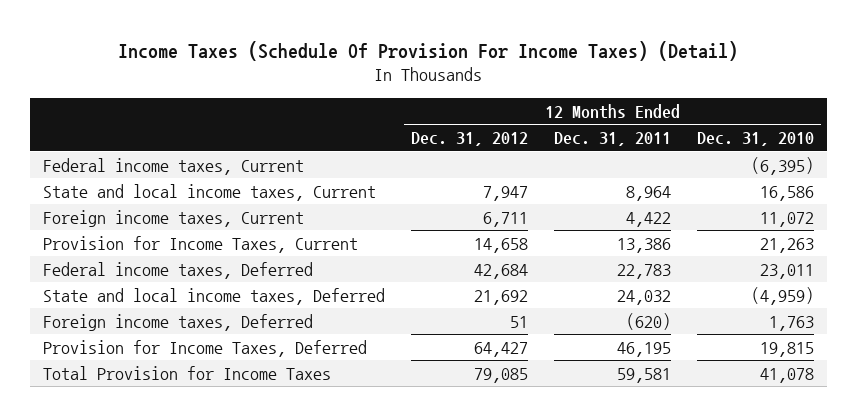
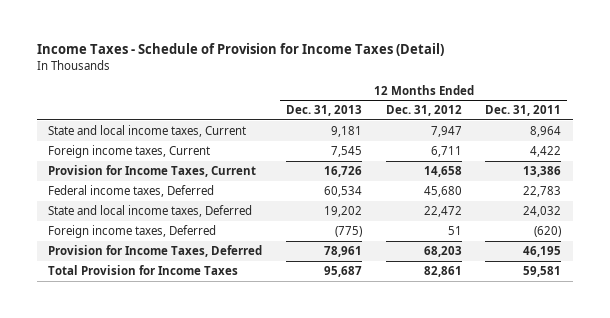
- Income Taxes (Schedule Of Provision For Income Taxes) (Detail)
+ Income Taxes - Schedule of Provision for Income Taxes (Detail)
- | 12 Months Ended Dec. 31, 2012 | 12 Months Ended Dec. 31, 2011 | 12 Months Ended Dec. 31, 2010
+ | 12 Months Ended Dec. 31, 2013 | 12 Months Ended Dec. 31, 2012 | 12 Months Ended Dec. 31, 2011
- Federal income taxes, Current | | | (6,395)
- Federal income taxes, Deferred | 42,684 | 22,783 | 23,011
- State and local income taxes, Deferred | 21,692 | 24,032 | (4,959)
+ Federal income taxes, Deferred | 60,534 | 45,680 | 22,783
+ State and local income taxes, Deferred | 19,202 | 22,472 | 24,032
- Provision for Income Taxes, Deferred | 64,427 | 46,195 | 19,815
- Total Provision for Income Taxes | 79,085 | 59,581 | 41,078
+ Provision for Income Taxes, Deferred | 78,961 | 68,203 | 46,195
+ Total Provision for Income Taxes | 95,687 | 82,861 | 59,581

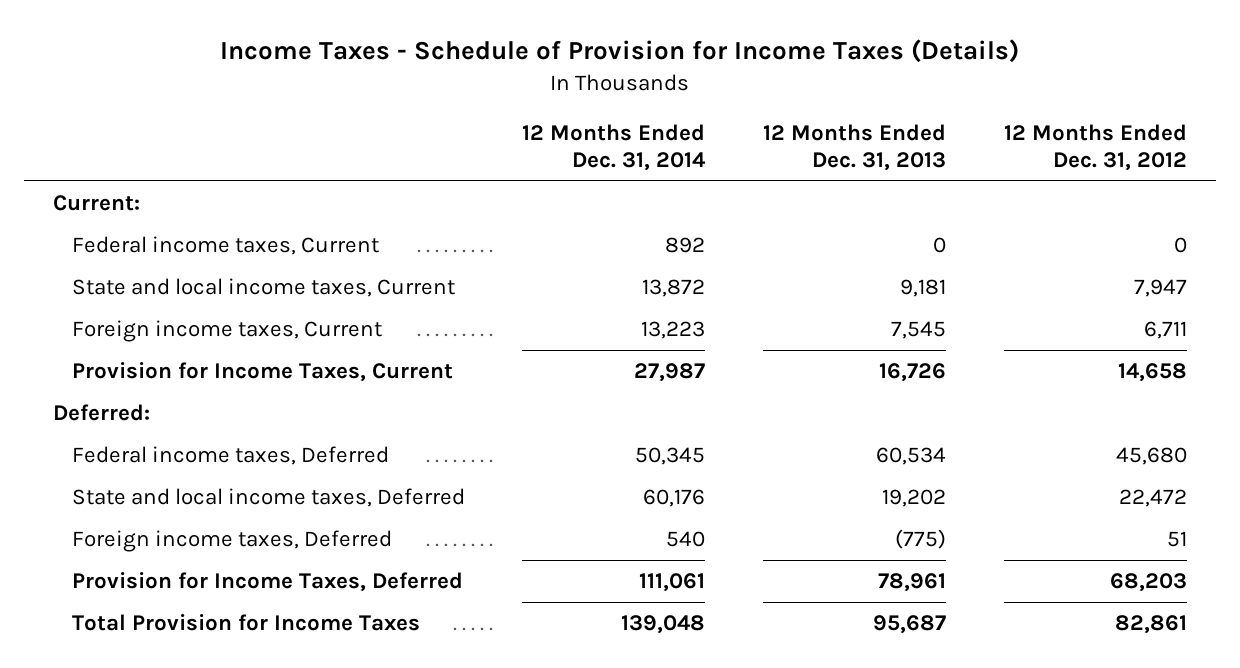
- Income Taxes - Schedule of Provision for Income Taxes (Detail)
+ Income Taxes - Schedule of Provision for Income Taxes (Details)
- | 12 Months Ended Dec. 31, 2013 | 12 Months Ended Dec. 31, 2012 | 12 Months Ended Dec. 31, 2011
+ | 12 Months Ended Dec. 31, 2014 | 12 Months Ended Dec. 31, 2013 | 12 Months Ended Dec. 31, 2012
+ Current:
+ Federal income taxes, Current | 892 | 0 | 0
+ Deferred:

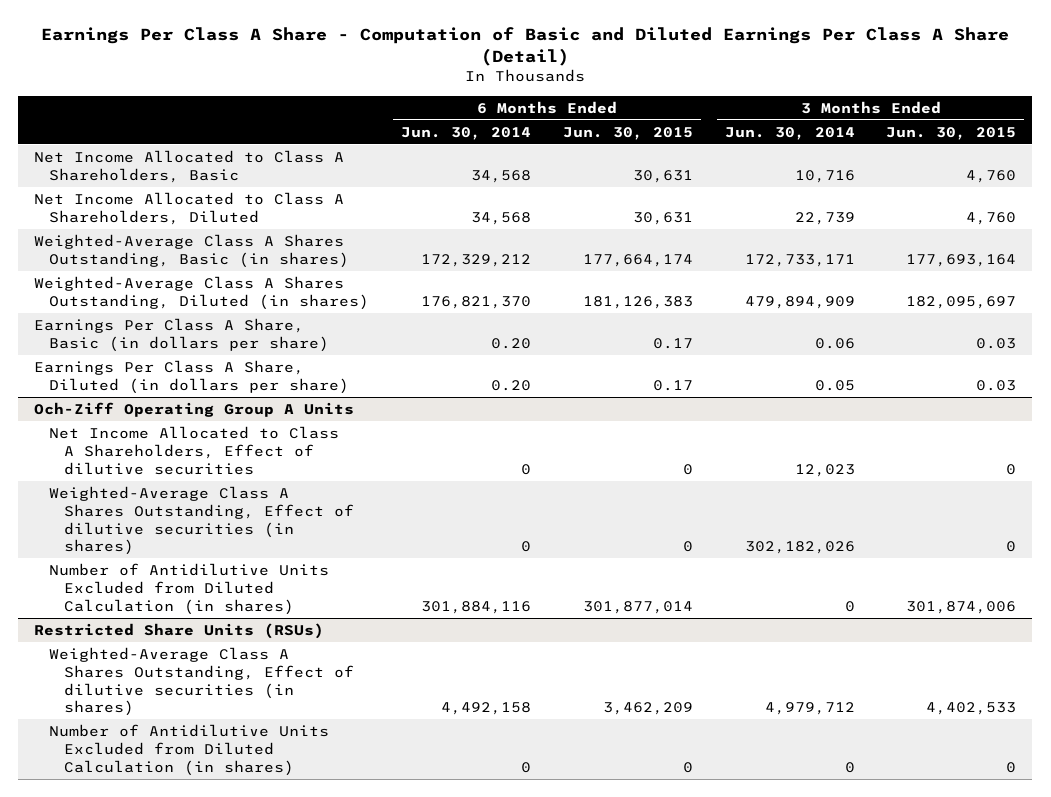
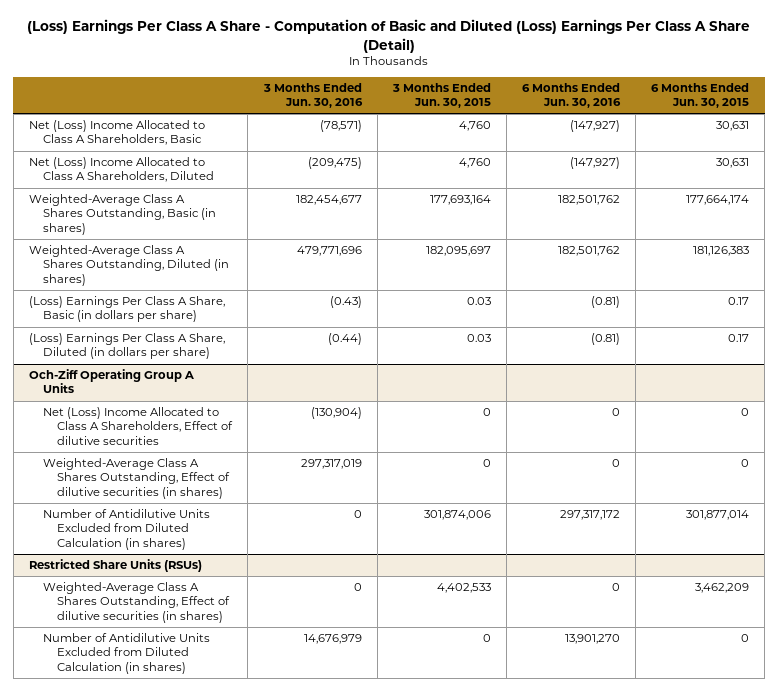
- Earnings Per Class A Share - Computation of Basic and Diluted Earnings Per Class A Share (Detail)
+ (Loss) Earnings Per Class A Share - Computation of Basic and Diluted (Loss) Earnings Per Class A Share (Detail)
- | 6 Months Ended Jun. 30, 2014 | 6 Months Ended Jun. 30, 2015 | 3 Months Ended Jun. 30, 2014 | 3 Months Ended Jun. 30, 2015
+ | 3 Months Ended Jun. 30, 2016 | 3 Months Ended Jun. 30, 2015 | 6 Months Ended Jun. 30, 2016 | 6 Months Ended Jun. 30, 2015
- Net Income Allocated to Class A Shareholders, Basic | 34,568 | 30,631 | 10,716 | 4,760
- Net Income Allocated to Class A Shareholders, Diluted | 34,568 | 30,631 | 22,739 | 4,760
+ Net (Loss) Income Allocated to Class A Shareholders, Basic | (78,571) | 4,760 | (147,927) | 30,631
+ Net (Loss) Income Allocated to Class A Shareholders, Diluted | (209,475) | 4,760 | (147,927) | 30,631
- Earnings Per Class A Share, Basic (in dollars per share) | 0.20 | 0.17 | 0.06 | 0.03
- Earnings Per Class A Share, Diluted (in dollars per share) | 0.20 | 0.17 | 0.05 | 0.03
+ (Loss) Earnings Per Class A Share, Basic (in dollars per share) | (0.43) | 0.03 | (0.81) | 0.17
+ (Loss) Earnings Per Class A Share, Diluted (in dollars per share) | (0.44) | 0.03 | (0.81) | 0.17
@ Och-Ziff Operating Group A Units
- Net Income Allocated to Class A Shareholders, Effect of dilutive securities | 0 | 0 | 12,023 | 0
+ Net (Loss) Income Allocated to Class A Shareholders, Effect of dilutive securities | (130,904) | 0 | 0 | 0

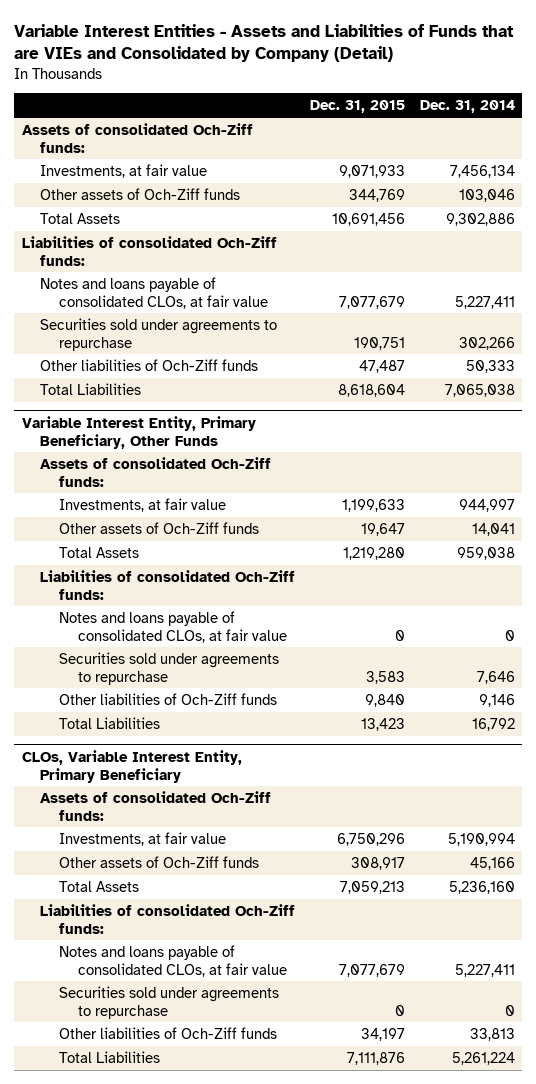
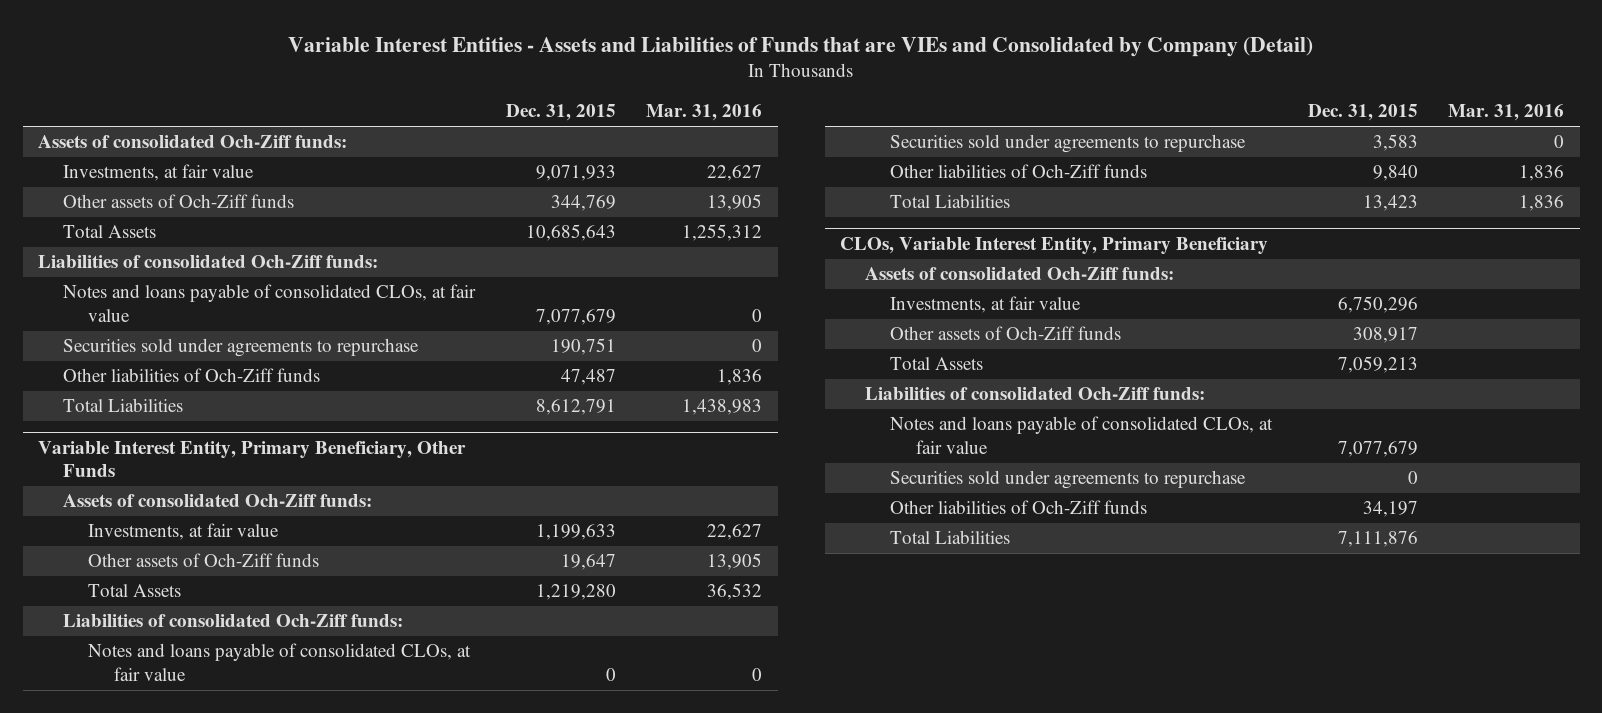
- | Dec. 31, 2015 | Dec. 31, 2014
+ | Dec. 31, 2015 | Mar. 31, 2016
- Total Assets | 10,691,456 | 9,302,886
+ Total Assets | 10,685,643 | 1,255,312
- Total Liabilities | 8,618,604 | 7,065,038
+ Total Liabilities | 8,612,791 | 1,438,983

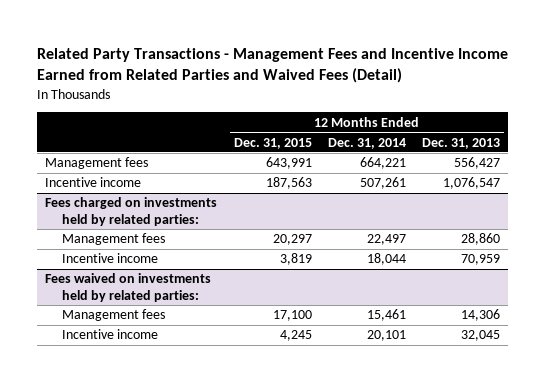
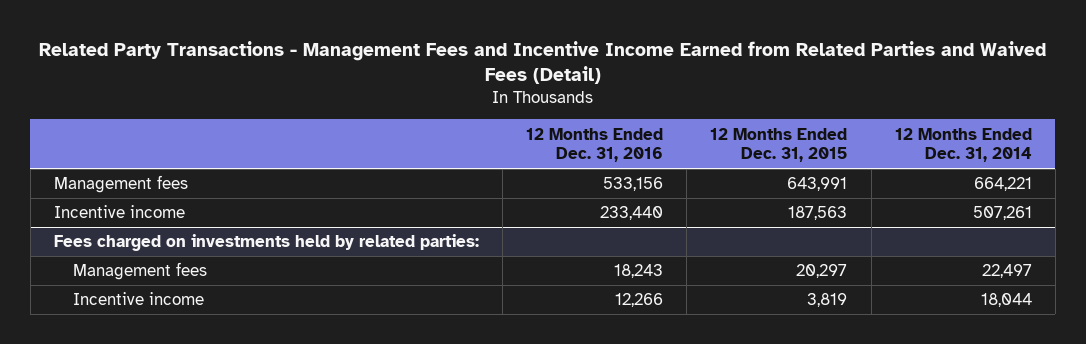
- | 12 Months Ended Dec. 31, 2015 | 12 Months Ended Dec. 31, 2014 | 12 Months Ended Dec. 31, 2013
+ | 12 Months Ended Dec. 31, 2016 | 12 Months Ended Dec. 31, 2015 | 12 Months Ended Dec. 31, 2014
- Fees waived on investments held by related parties:
- Management fees | 17,100 | 15,461 | 14,306
- Incentive income | 4,245 | 20,101 | 32,045

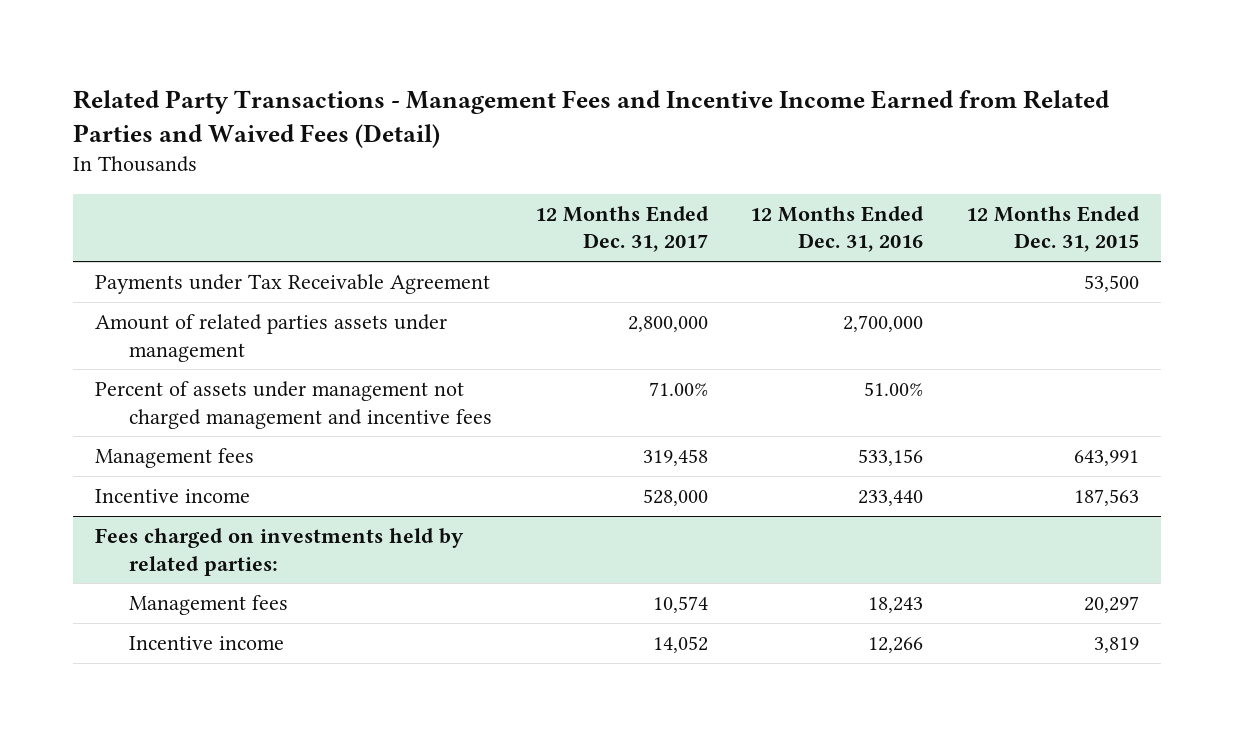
- | 12 Months Ended Dec. 31, 2016 | 12 Months Ended Dec. 31, 2015 | 12 Months Ended Dec. 31, 2014
+ | 12 Months Ended Dec. 31, 2017 | 12 Months Ended Dec. 31, 2016 | 12 Months Ended Dec. 31, 2015
+ Payments under Tax Receivable Agreement | | | 53,500
+ Amount of related parties assets under management | 2,800,000 | 2,700,000 |
+ Percent of assets under management not charged management and incentive fees | 71.00% | 51.00% |

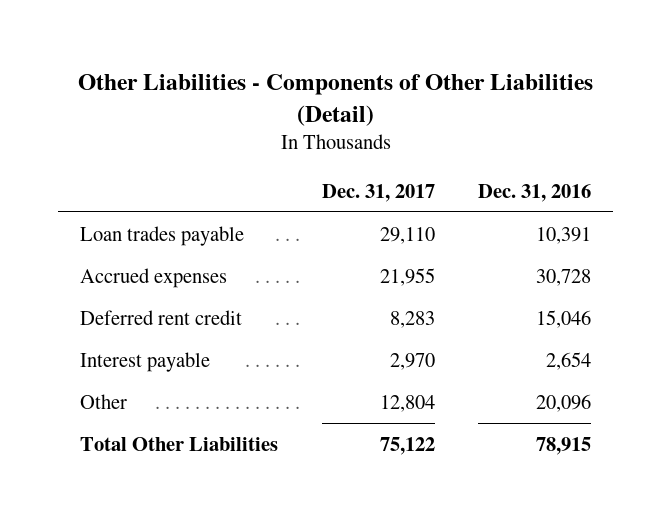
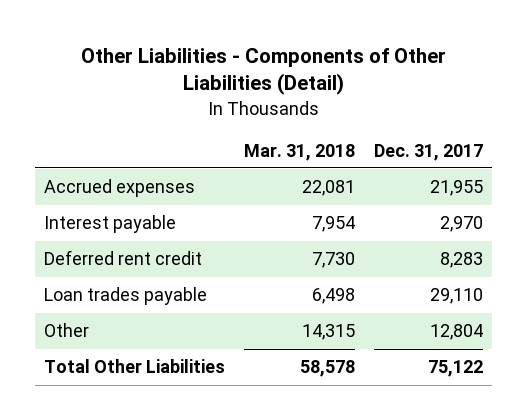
- | Dec. 31, 2017 | Dec. 31, 2016
+ | Mar. 31, 2018 | Dec. 31, 2017
moved down: Deferred rent credit | 7,730 | 8,283
moved down: Loan trades payable | 6,498 | 29,110

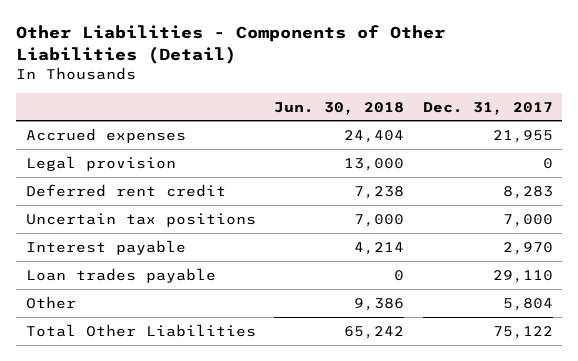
- | Mar. 31, 2018 | Dec. 31, 2017
+ | Jun. 30, 2018 | Dec. 31, 2017
+ Legal provision | 13,000 | 0
+ Uncertain tax positions | 7,000 | 7,000
moved down: Interest payable | 4,214 | 2,970
- Other | 14,315 | 12,804
+ Other | 9,386 | 5,804

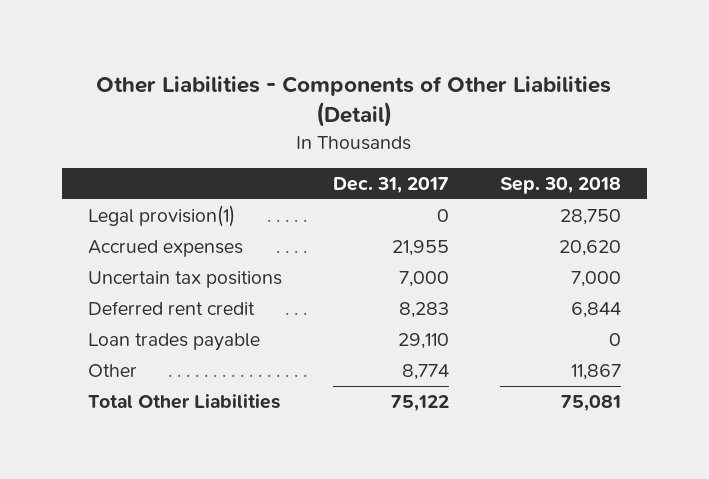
- | Jun. 30, 2018 | Dec. 31, 2017
+ | Dec. 31, 2017 | Sep. 30, 2018
+ Legal provision(1) | 0 | 28,750
- Legal provision | 13,000 | 0
- Interest payable | 4,214 | 2,970
moved down: Deferred rent credit | 8,283 | 6,844
- Other | 9,386 | 5,804
+ Other | 8,774 | 11,867

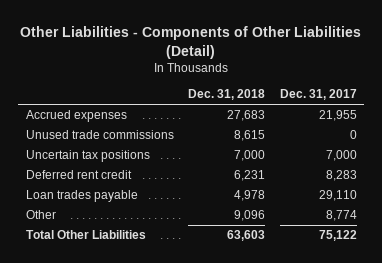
- | Dec. 31, 2017 | Sep. 30, 2018
+ | Dec. 31, 2018 | Dec. 31, 2017
- Legal provision(1) | 0 | 28,750
+ Unused trade commissions | 8,615 | 0

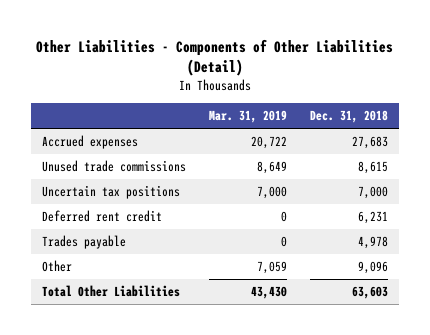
- | Dec. 31, 2018 | Dec. 31, 2017
+ | Mar. 31, 2019 | Dec. 31, 2018
- Loan trades payable | 4,978 | 29,110
+ Trades payable | 0 | 4,978

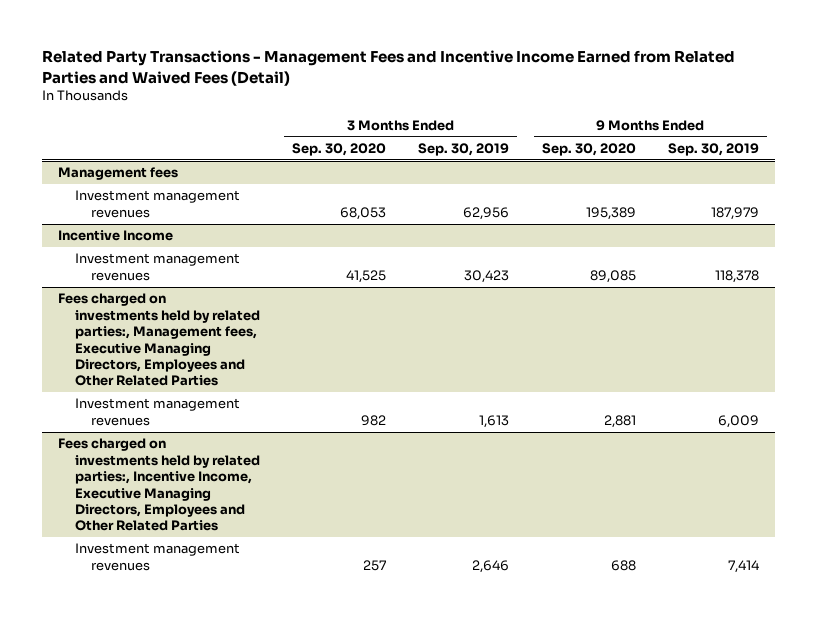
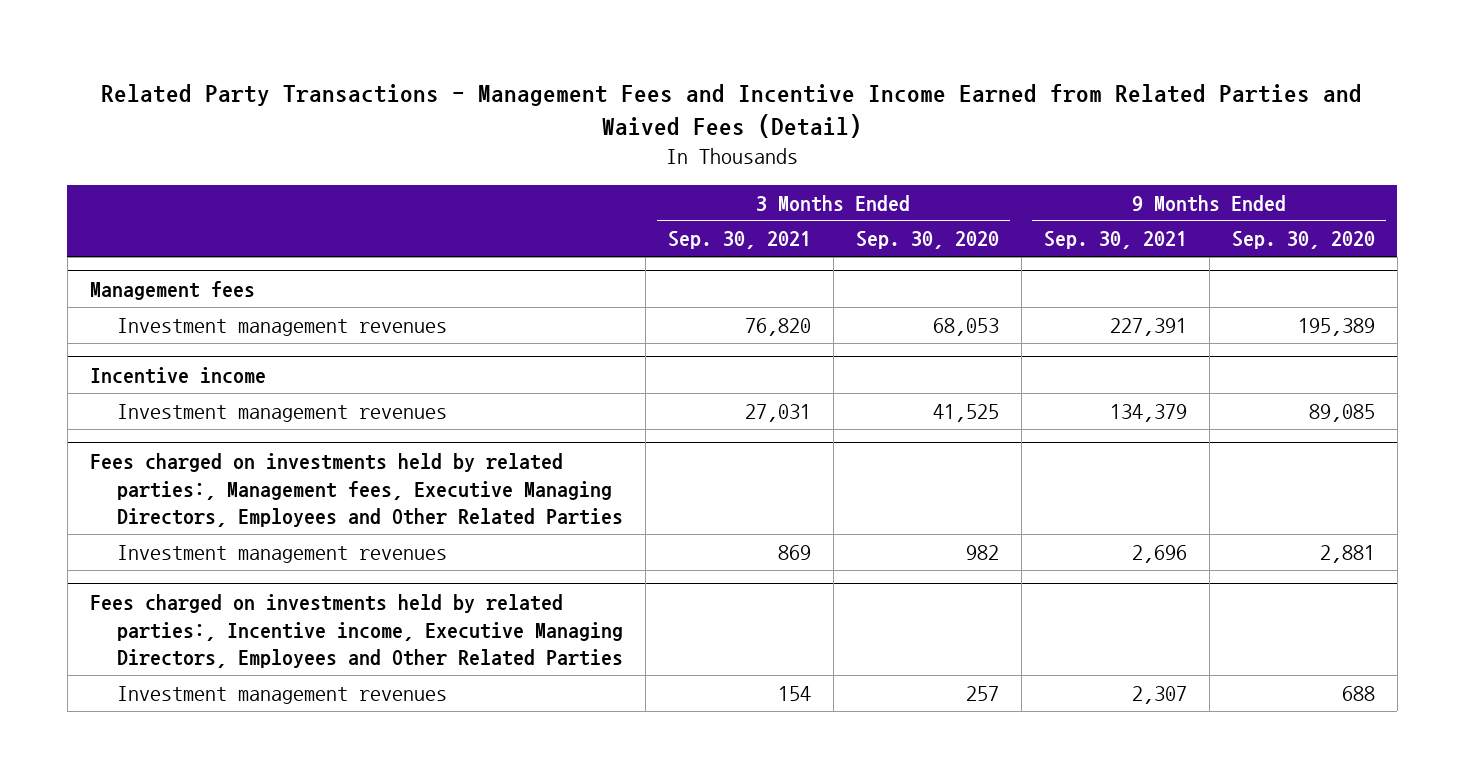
- | 3 Months Ended Sep. 30, 2020 | 3 Months Ended Sep. 30, 2019 | 9 Months Ended Sep. 30, 2020 | 9 Months Ended Sep. 30, 2019
+ | 3 Months Ended Sep. 30, 2021 | 3 Months Ended Sep. 30, 2020 | 9 Months Ended Sep. 30, 2021 | 9 Months Ended Sep. 30, 2020
- Incentive Income
+ Incentive income
- Fees charged on investments held by related parties:, Incentive Income, Executive Managing Directors, Employees and Other Related Parties
+ Fees charged on investments held by related parties:, Incentive income, Executive Managing Directors, Employees and Other Related Parties

